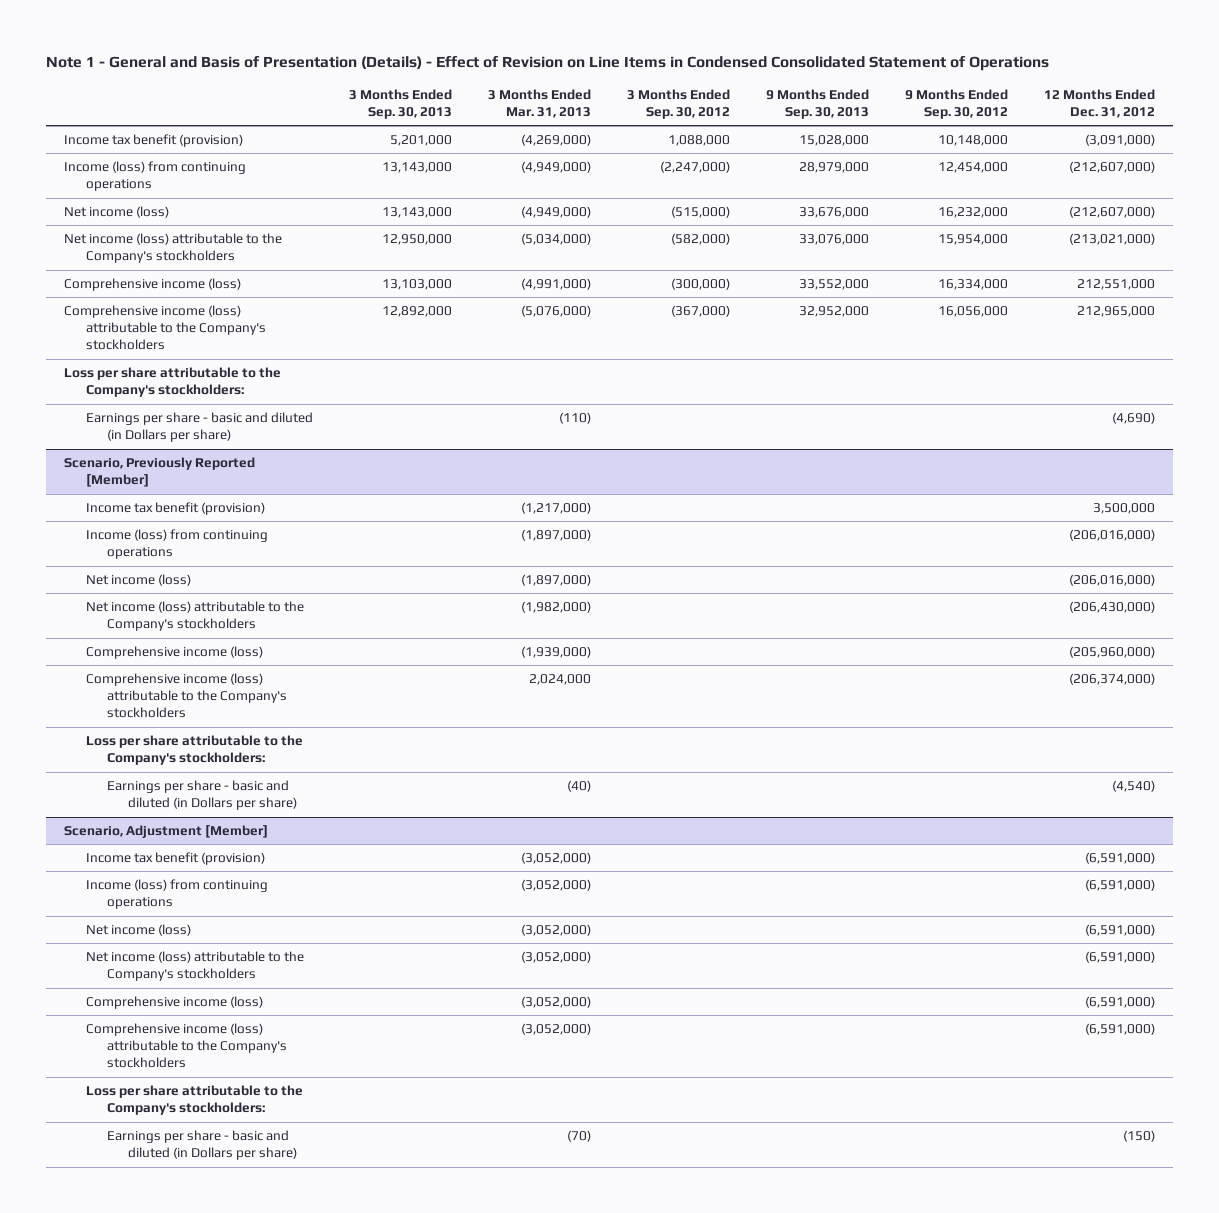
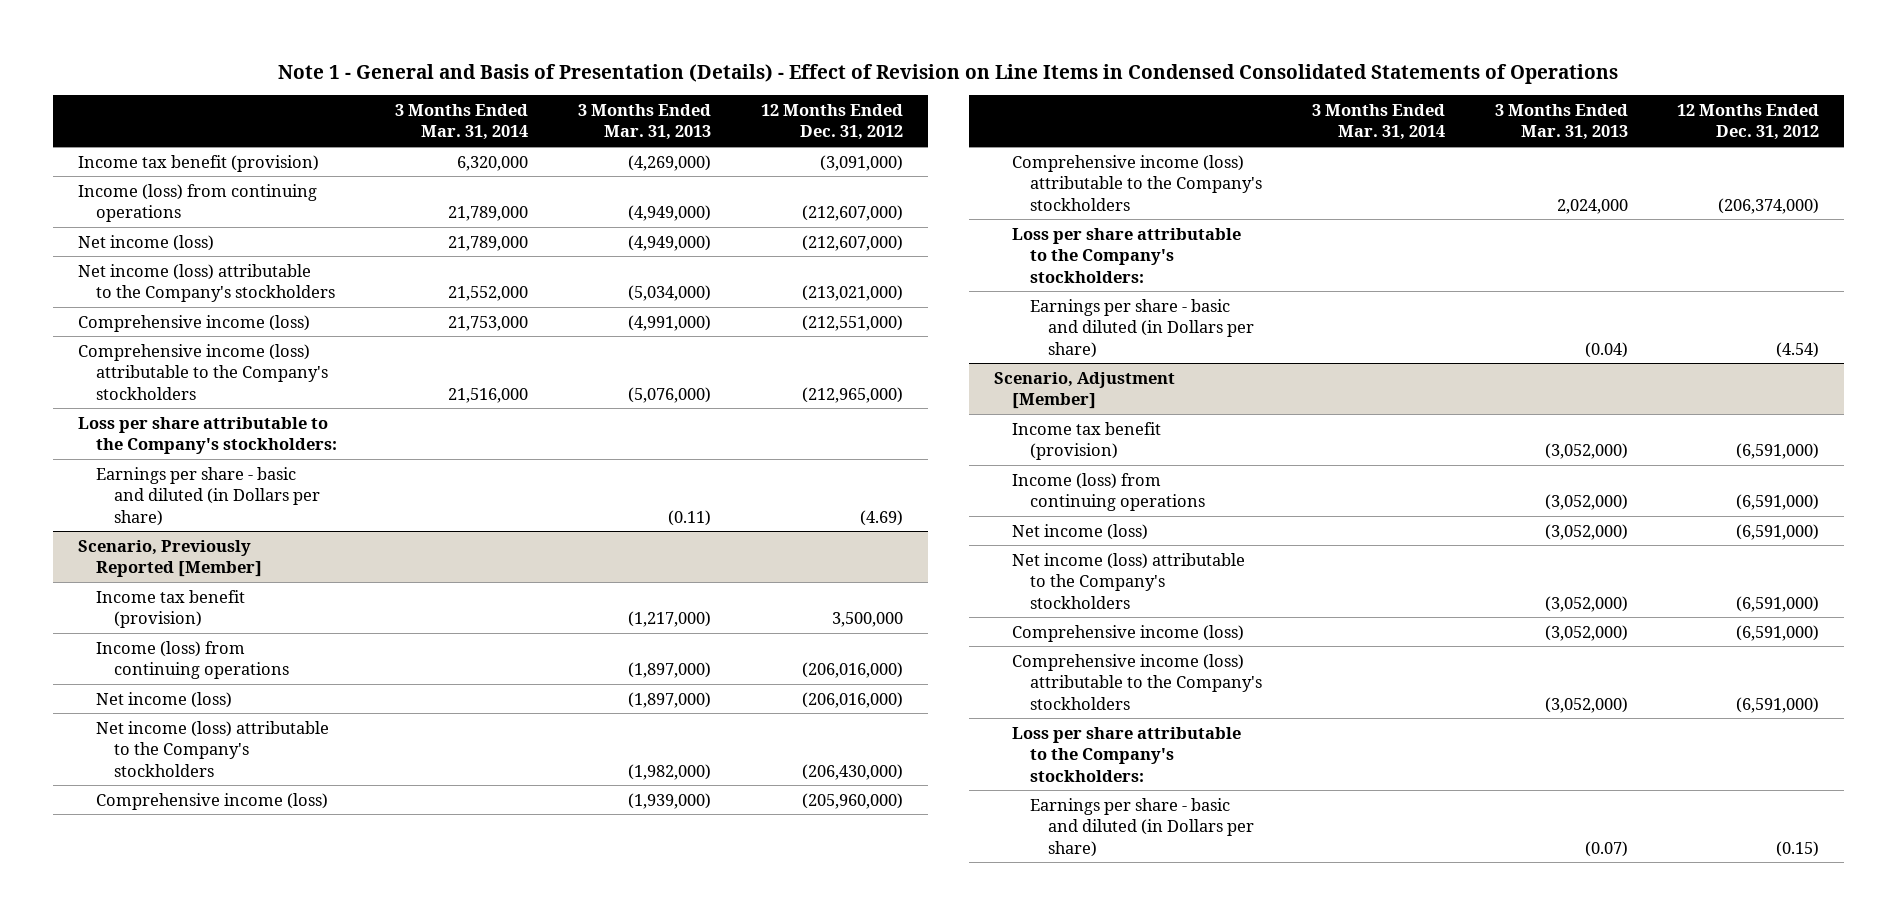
- Note 1 - General and Basis of Presentation (Details) - Effect of Revision on Line Items in Condensed Consolidated Statement of Operations
+ Note 1 - General and Basis of Presentation (Details) - Effect of Revision on Line Items in Condensed Consolidated Statements of Operations
- | 3 Months Ended Sep. 30, 2013 | 3 Months Ended Mar. 31, 2013 | 3 Months Ended Sep. 30, 2012 | 9 Months Ended Sep. 30, 2013 | 9 Months Ended Sep. 30, 2012 | 12 Months Ended Dec. 31, 2012
+ | 3 Months Ended Mar. 31, 2014 | 3 Months Ended Mar. 31, 2013 | 12 Months Ended Dec. 31, 2012
- Comprehensive income (loss) | 13,103,000 | (4,991,000) | (300,000) | 33,552,000 | 16,334,000 | 212,551,000
- Comprehensive income (loss) attributable to the Company's stockholders | 12,892,000 | (5,076,000) | (367,000) | 32,952,000 | 16,056,000 | 212,965,000
+ Comprehensive income (loss) | 21,753,000 | (4,991,000) | (212,551,000)
+ Comprehensive income (loss) attributable to the Company's stockholders | 21,516,000 | (5,076,000) | (212,965,000)
- Earnings per share - basic and diluted (in Dollars per share) | | (110) | | | | (4,690)
+ Earnings per share - basic and diluted (in Dollars per share) | | (0.11) | (4.69)
@ Scenario, Previously Reported [Member]
- Earnings per share - basic and diluted (in Dollars per share) | | (40) | | | | (4,540)
+ Earnings per share - basic and diluted (in Dollars per share) | | (0.04) | (4.54)
@ Scenario, Adjustment [Member]
- Earnings per share - basic and diluted (in Dollars per share) | | (70) | | | | (150)
+ Earnings per share - basic and diluted (in Dollars per share) | | (0.07) | (0.15)

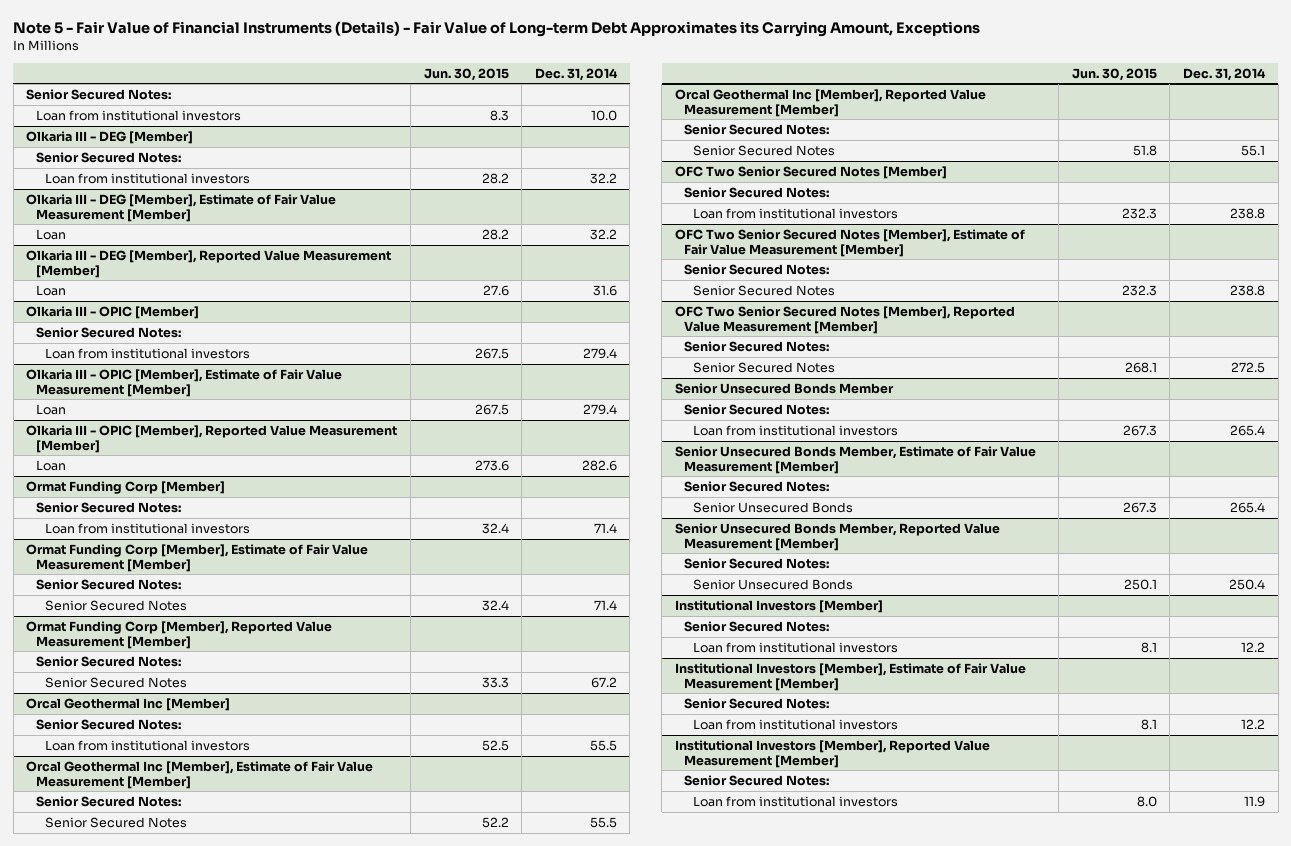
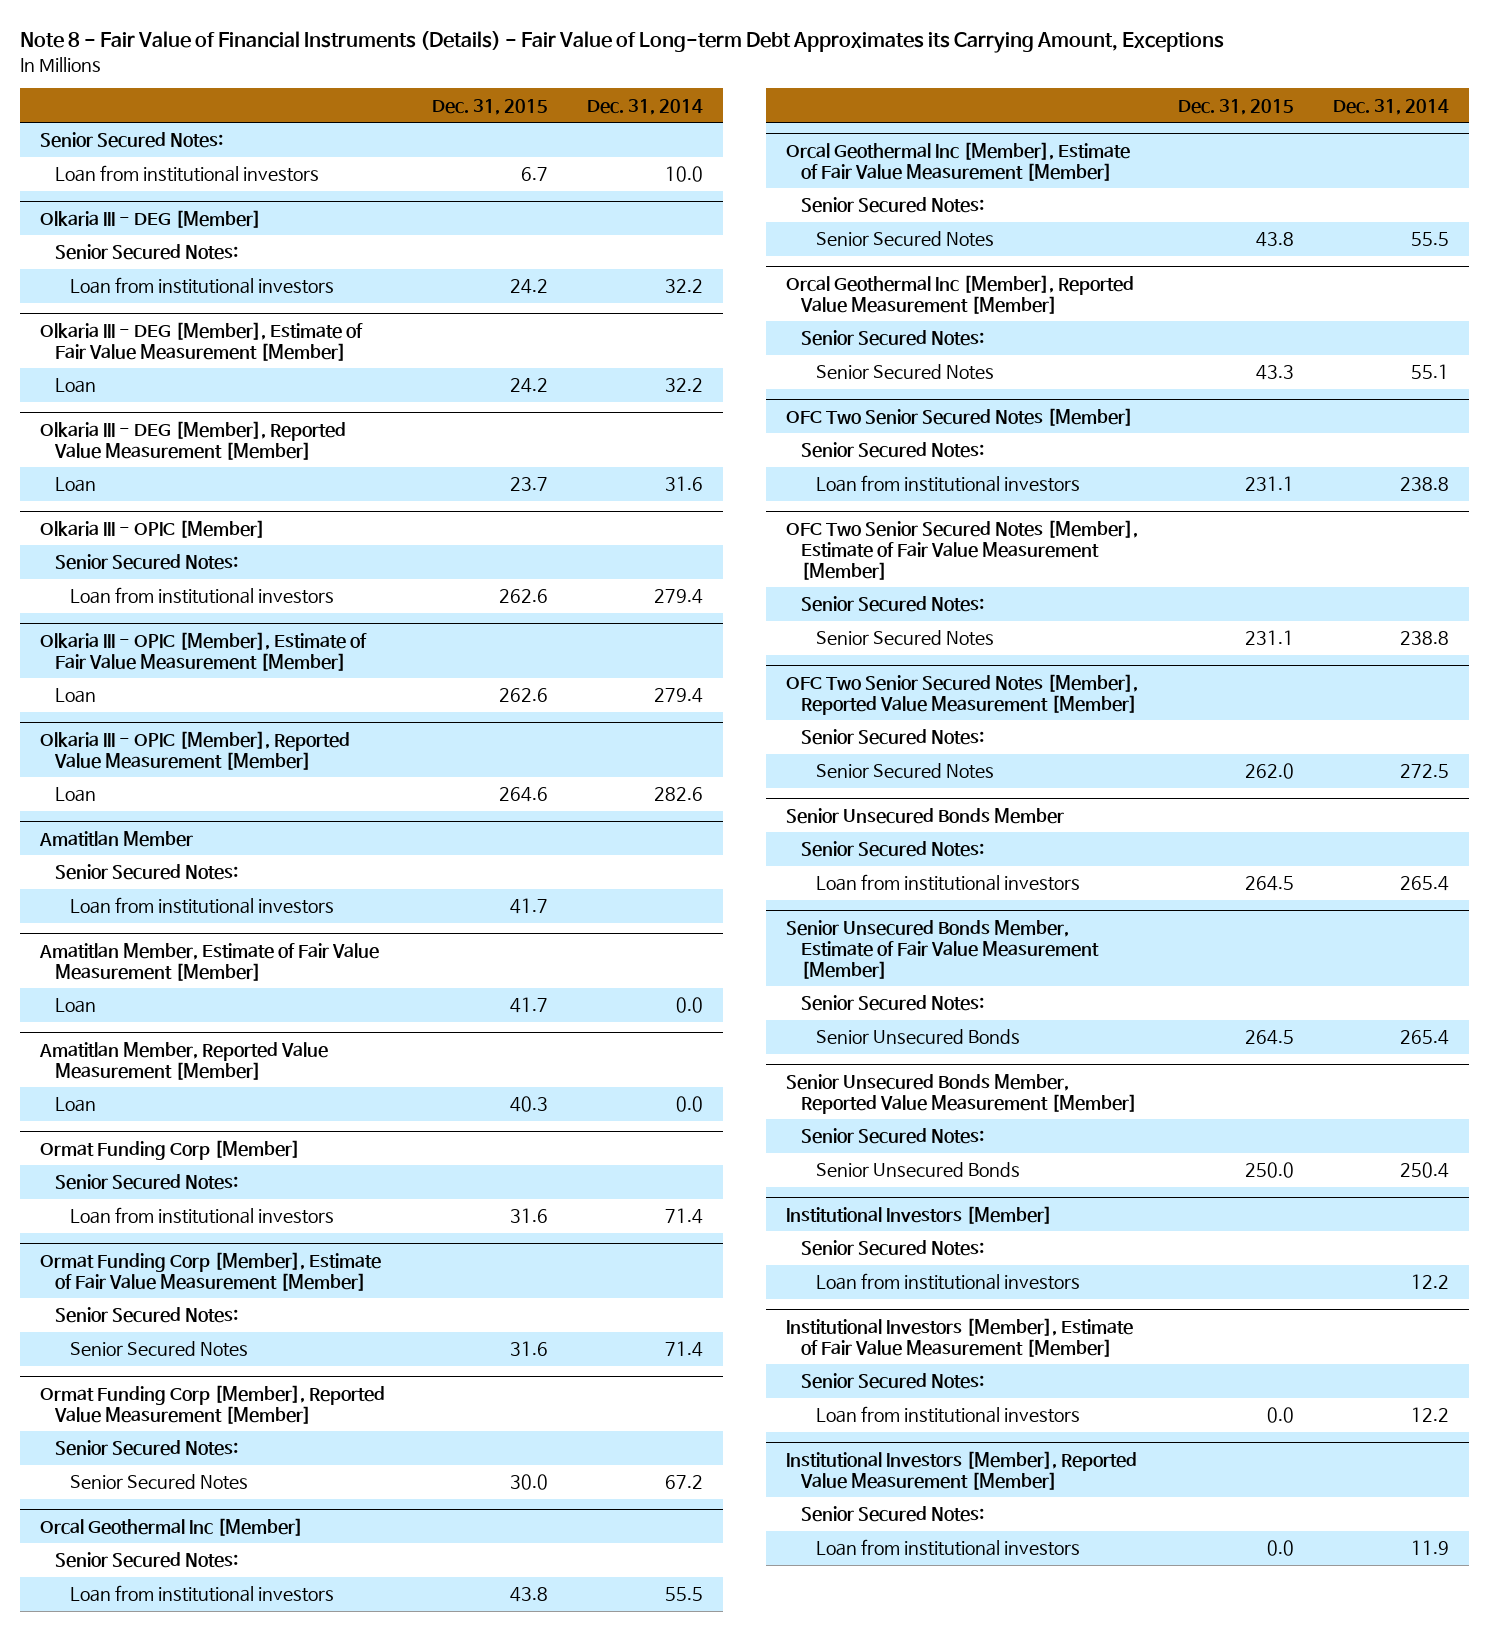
- Note 5 - Fair Value of Financial Instruments (Details) - Fair Value of Long-term Debt Approximates its Carrying Amount, Exceptions
+ Note 8 - Fair Value of Financial Instruments (Details) - Fair Value of Long-term Debt Approximates its Carrying Amount, Exceptions
- | Jun. 30, 2015 | Dec. 31, 2014
+ | Dec. 31, 2015 | Dec. 31, 2014
+ Amatitlan Member
+ Senior Secured Notes:
+ Loan from institutional investors | 41.7 |
+ Amatitlan Member, Estimate of Fair Value Measurement [Member]
+ Loan | 41.7 | 0.0
+ Amatitlan Member, Reported Value Measurement [Member]
+ Loan | 40.3 | 0.0

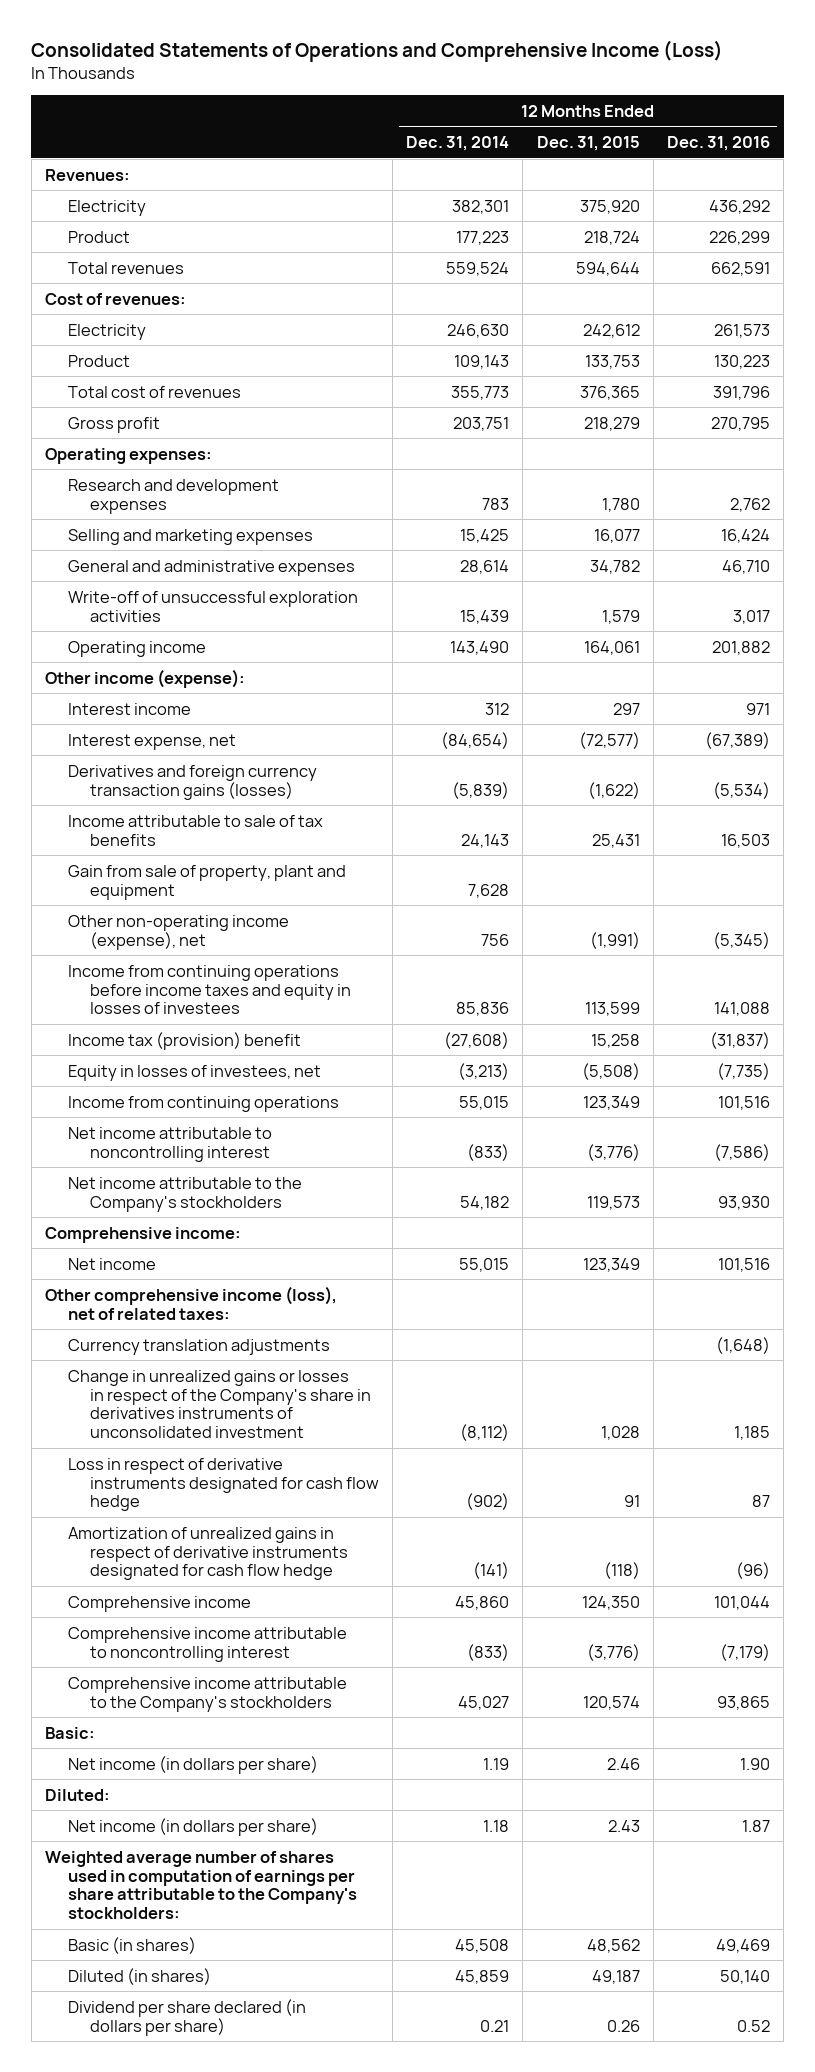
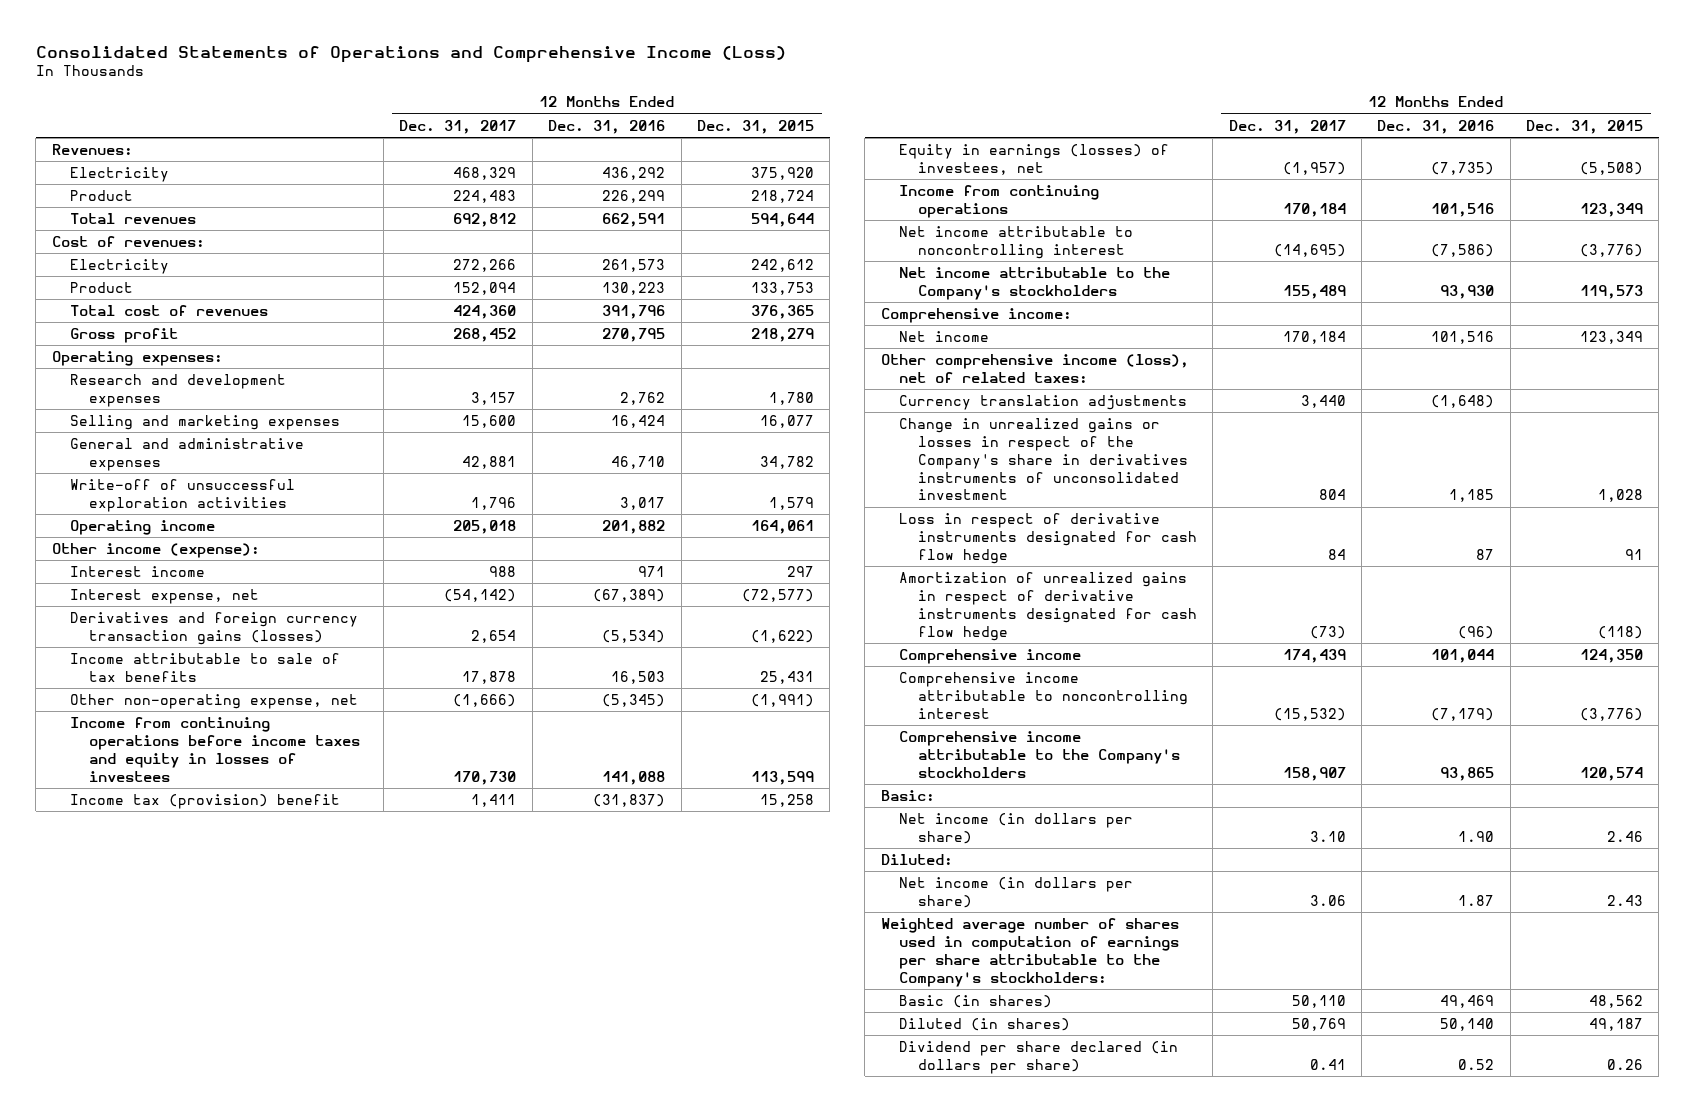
- | 12 Months Ended Dec. 31, 2014 | 12 Months Ended Dec. 31, 2015 | 12 Months Ended Dec. 31, 2016
+ | 12 Months Ended Dec. 31, 2017 | 12 Months Ended Dec. 31, 2016 | 12 Months Ended Dec. 31, 2015
- Gain from sale of property, plant and equipment | 7,628 | |
- Other non-operating income (expense), net | 756 | (1,991) | (5,345)
+ Other non-operating expense, net | (1,666) | (5,345) | (1,991)
- Equity in losses of investees, net | (3,213) | (5,508) | (7,735)
+ Equity in earnings (losses) of investees, net | (1,957) | (7,735) | (5,508)

